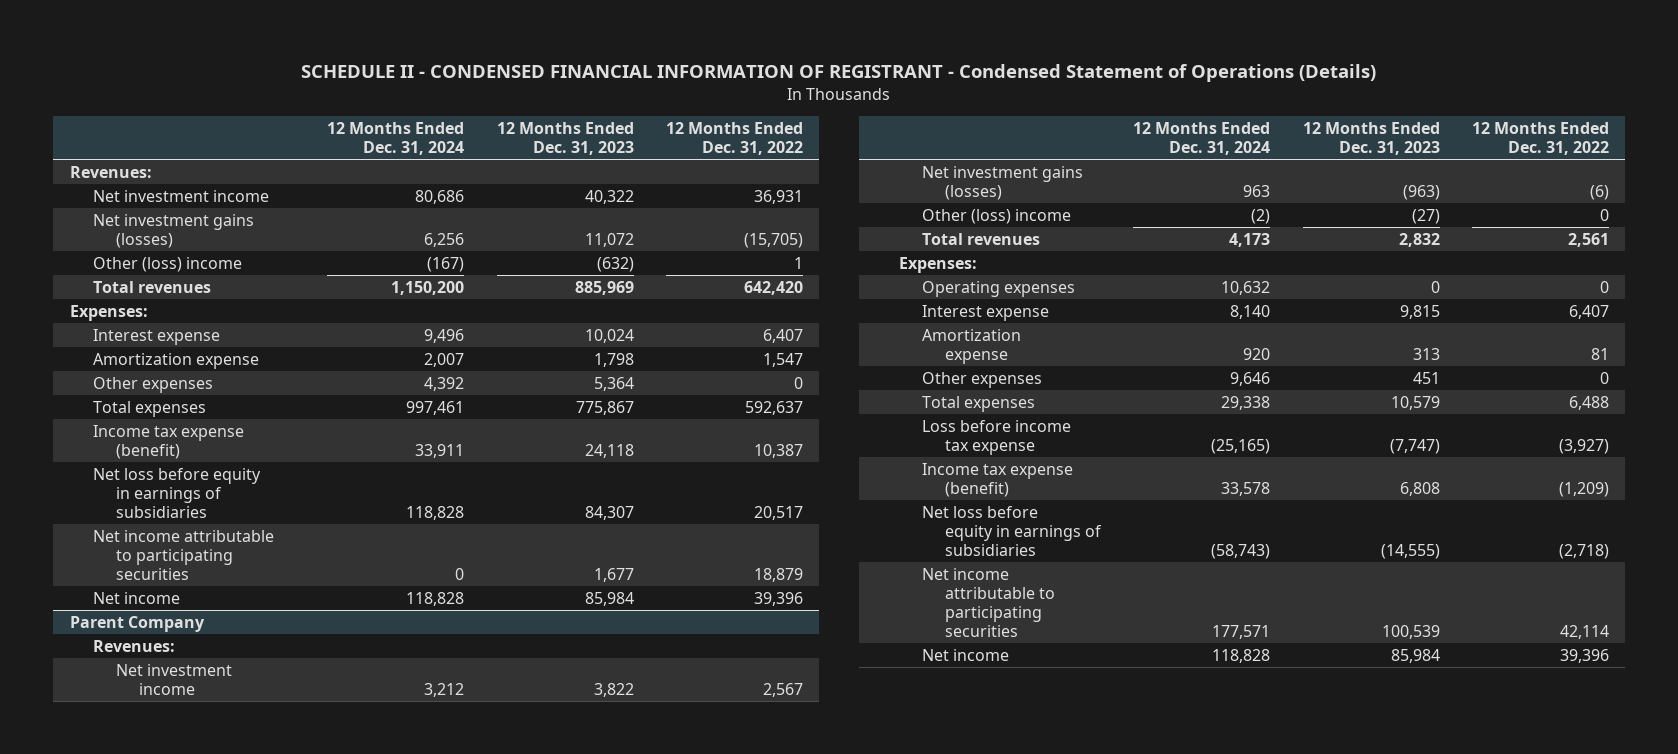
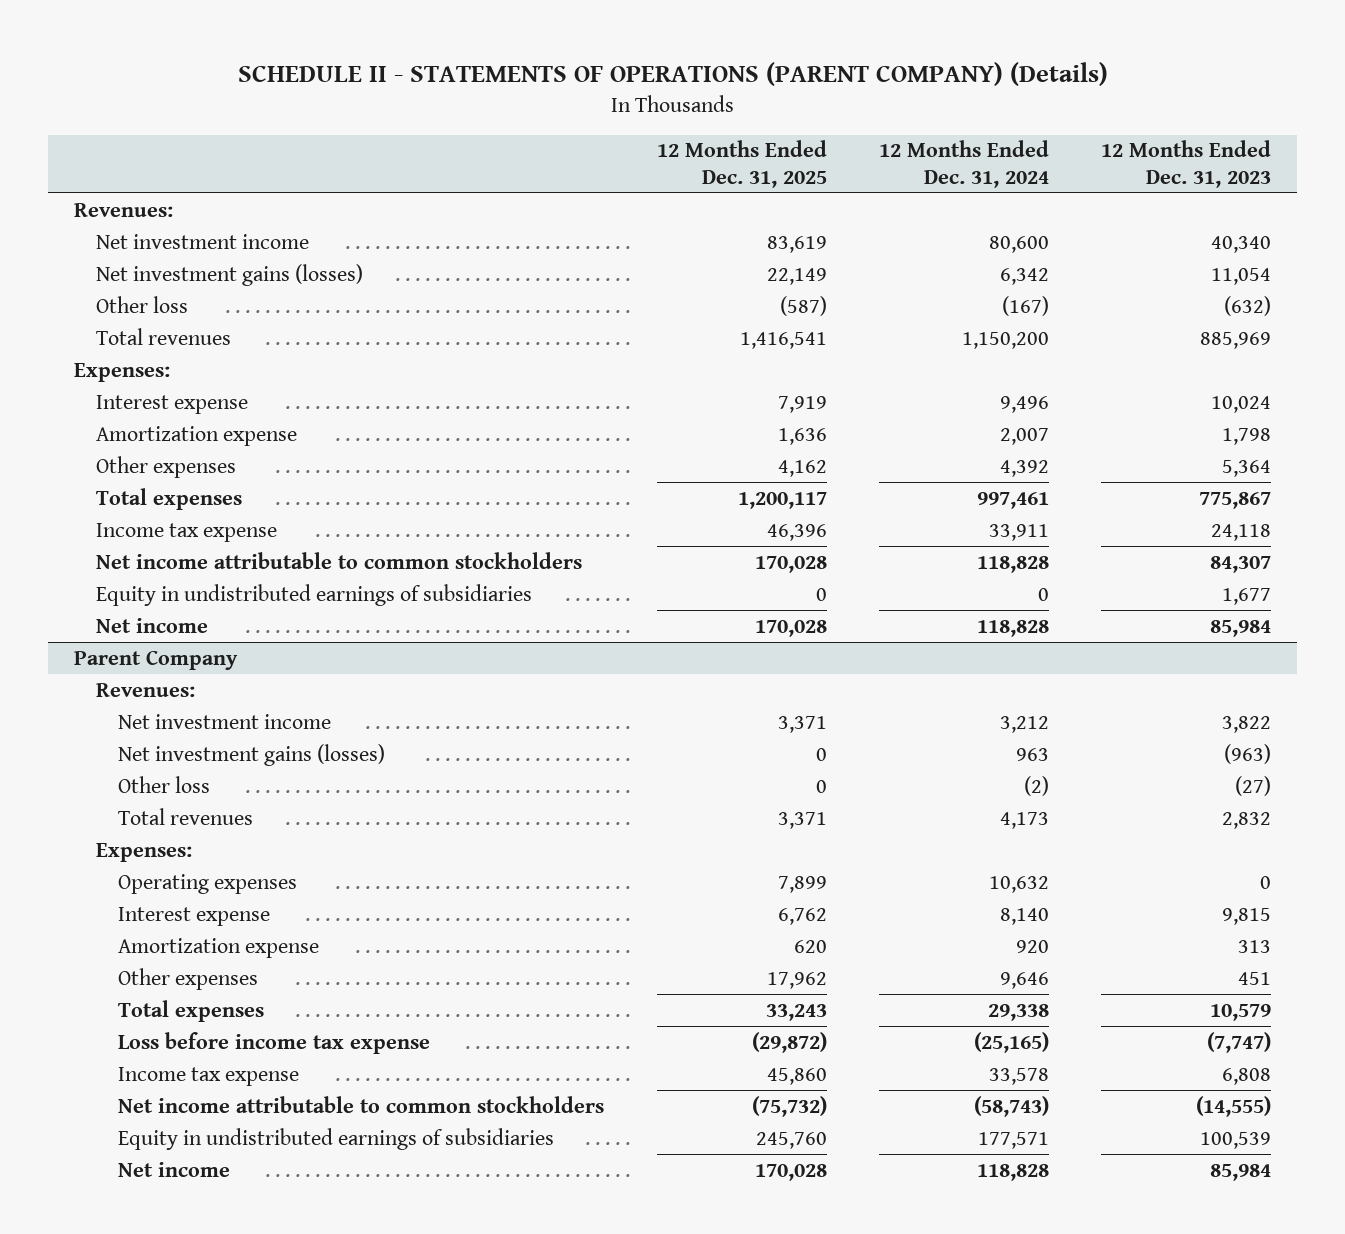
- SCHEDULE II - CONDENSED FINANCIAL INFORMATION OF REGISTRANT - Condensed Statement of Operations (Details)
+ SCHEDULE II - STATEMENTS OF OPERATIONS (PARENT COMPANY) (Details)
- | 12 Months Ended Dec. 31, 2024 | 12 Months Ended Dec. 31, 2023 | 12 Months Ended Dec. 31, 2022
+ | 12 Months Ended Dec. 31, 2025 | 12 Months Ended Dec. 31, 2024 | 12 Months Ended Dec. 31, 2023
- Net investment income | 80,686 | 40,322 | 36,931
- Net investment gains (losses) | 6,256 | 11,072 | (15,705)
- Other (loss) income | (167) | (632) | 1
+ Net investment income | 83,619 | 80,600 | 40,340
+ Net investment gains (losses) | 22,149 | 6,342 | 11,054
+ Other loss | (587) | (167) | (632)
- Income tax expense (benefit) | 33,911 | 24,118 | 10,387
- Net loss before equity in earnings of subsidiaries | 118,828 | 84,307 | 20,517
- Net income attributable to participating securities | 0 | 1,677 | 18,879
+ Income tax expense | 46,396 | 33,911 | 24,118
+ Net income attributable to common stockholders | 170,028 | 118,828 | 84,307
+ Equity in undistributed earnings of subsidiaries | 0 | 0 | 1,677
@ Parent Company
- Other (loss) income | (2) | (27) | 0
+ Other loss | 0 | (2) | (27)
- Income tax expense (benefit) | 33,578 | 6,808 | (1,209)
- Net loss before equity in earnings of subsidiaries | (58,743) | (14,555) | (2,718)
- Net income attributable to participating securities | 177,571 | 100,539 | 42,114
+ Income tax expense | 45,860 | 33,578 | 6,808
+ Net income attributable to common stockholders | (75,732) | (58,743) | (14,555)
+ Equity in undistributed earnings of subsidiaries | 245,760 | 177,571 | 100,539

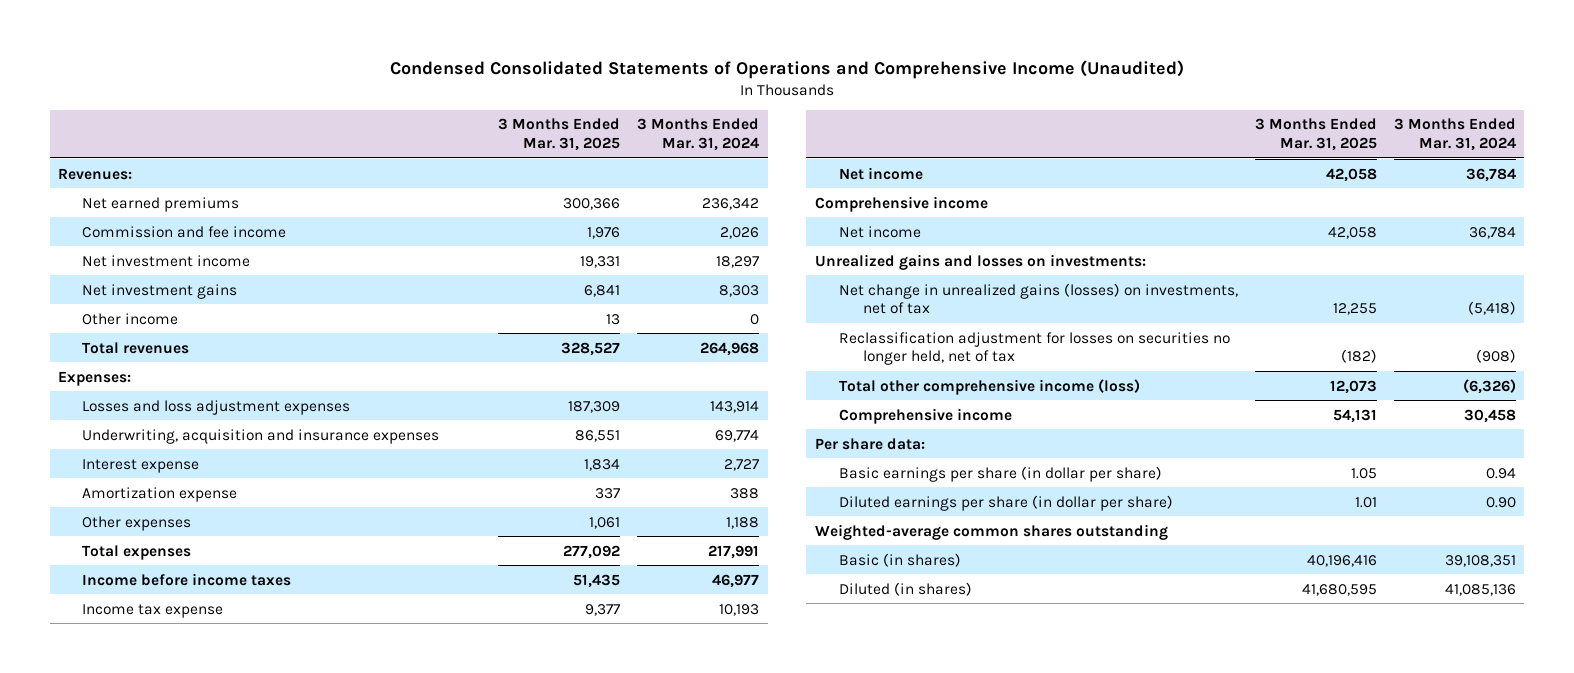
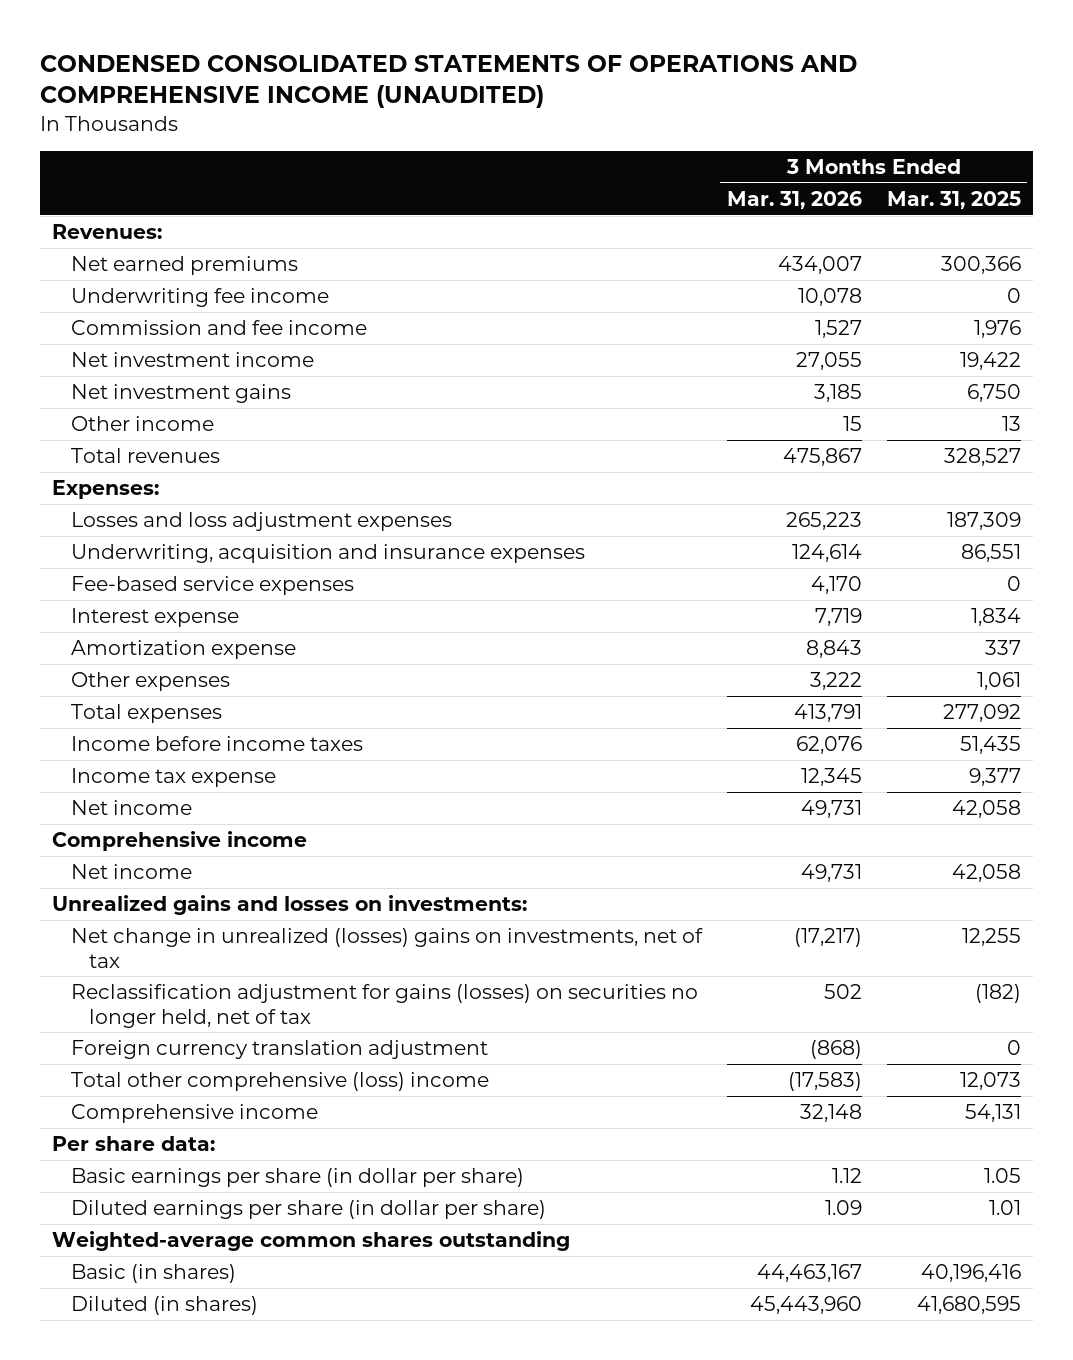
- Condensed Consolidated Statements of Operations and Comprehensive Income (Unaudited)
+ CONDENSED CONSOLIDATED STATEMENTS OF OPERATIONS AND COMPREHENSIVE INCOME (UNAUDITED)
- | 3 Months Ended Mar. 31, 2025 | 3 Months Ended Mar. 31, 2024
+ | 3 Months Ended Mar. 31, 2026 | 3 Months Ended Mar. 31, 2025
+ Underwriting fee income | 10,078 | 0
- Net investment income | 19,331 | 18,297
- Net investment gains | 6,841 | 8,303
+ Net investment income | 27,055 | 19,422
+ Net investment gains | 3,185 | 6,750
+ Fee-based service expenses | 4,170 | 0
- Net change in unrealized gains (losses) on investments, net of tax | 12,255 | (5,418)
- Reclassification adjustment for losses on securities no longer held, net of tax | (182) | (908)
- Total other comprehensive income (loss) | 12,073 | (6,326)
+ Net change in unrealized (losses) gains on investments, net of tax | (17,217) | 12,255
+ Reclassification adjustment for gains (losses) on securities no longer held, net of tax | 502 | (182)
+ Foreign currency translation adjustment | (868) | 0
+ Total other comprehensive (loss) income | (17,583) | 12,073

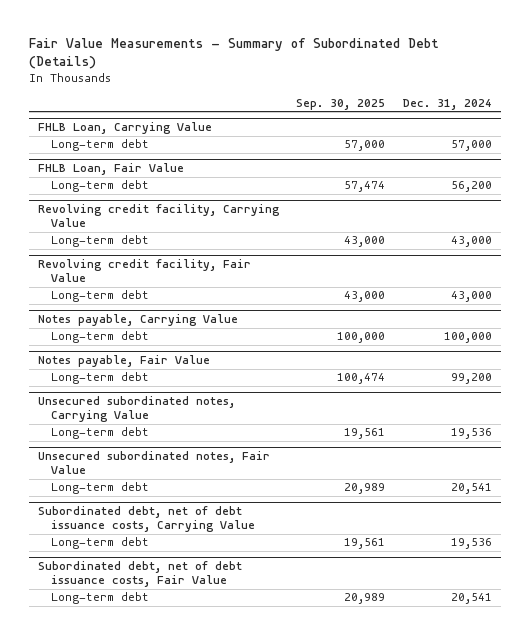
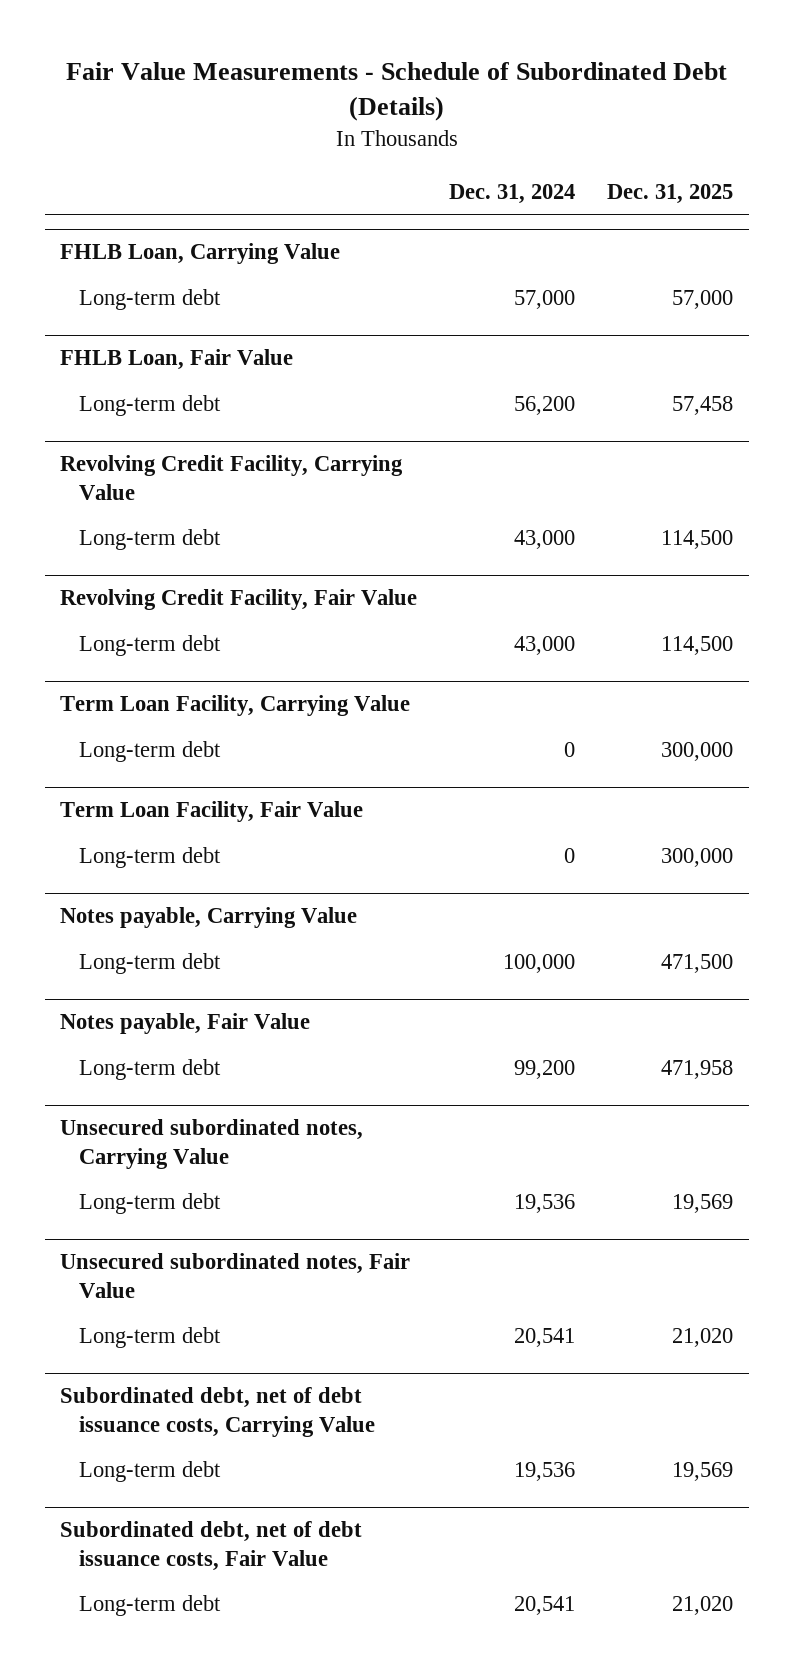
- Fair Value Measurements - Summary of Subordinated Debt (Details)
+ Fair Value Measurements - Schedule of Subordinated Debt (Details)
- | Sep. 30, 2025 | Dec. 31, 2024
+ | Dec. 31, 2024 | Dec. 31, 2025
- Revolving credit facility, Carrying Value
+ Revolving Credit Facility, Carrying Value
- Revolving credit facility, Fair Value
+ Revolving Credit Facility, Fair Value
+ Term Loan Facility, Carrying Value
+ Long-term debt | 0 | 300,000
+ Term Loan Facility, Fair Value
+ Long-term debt | 0 | 300,000

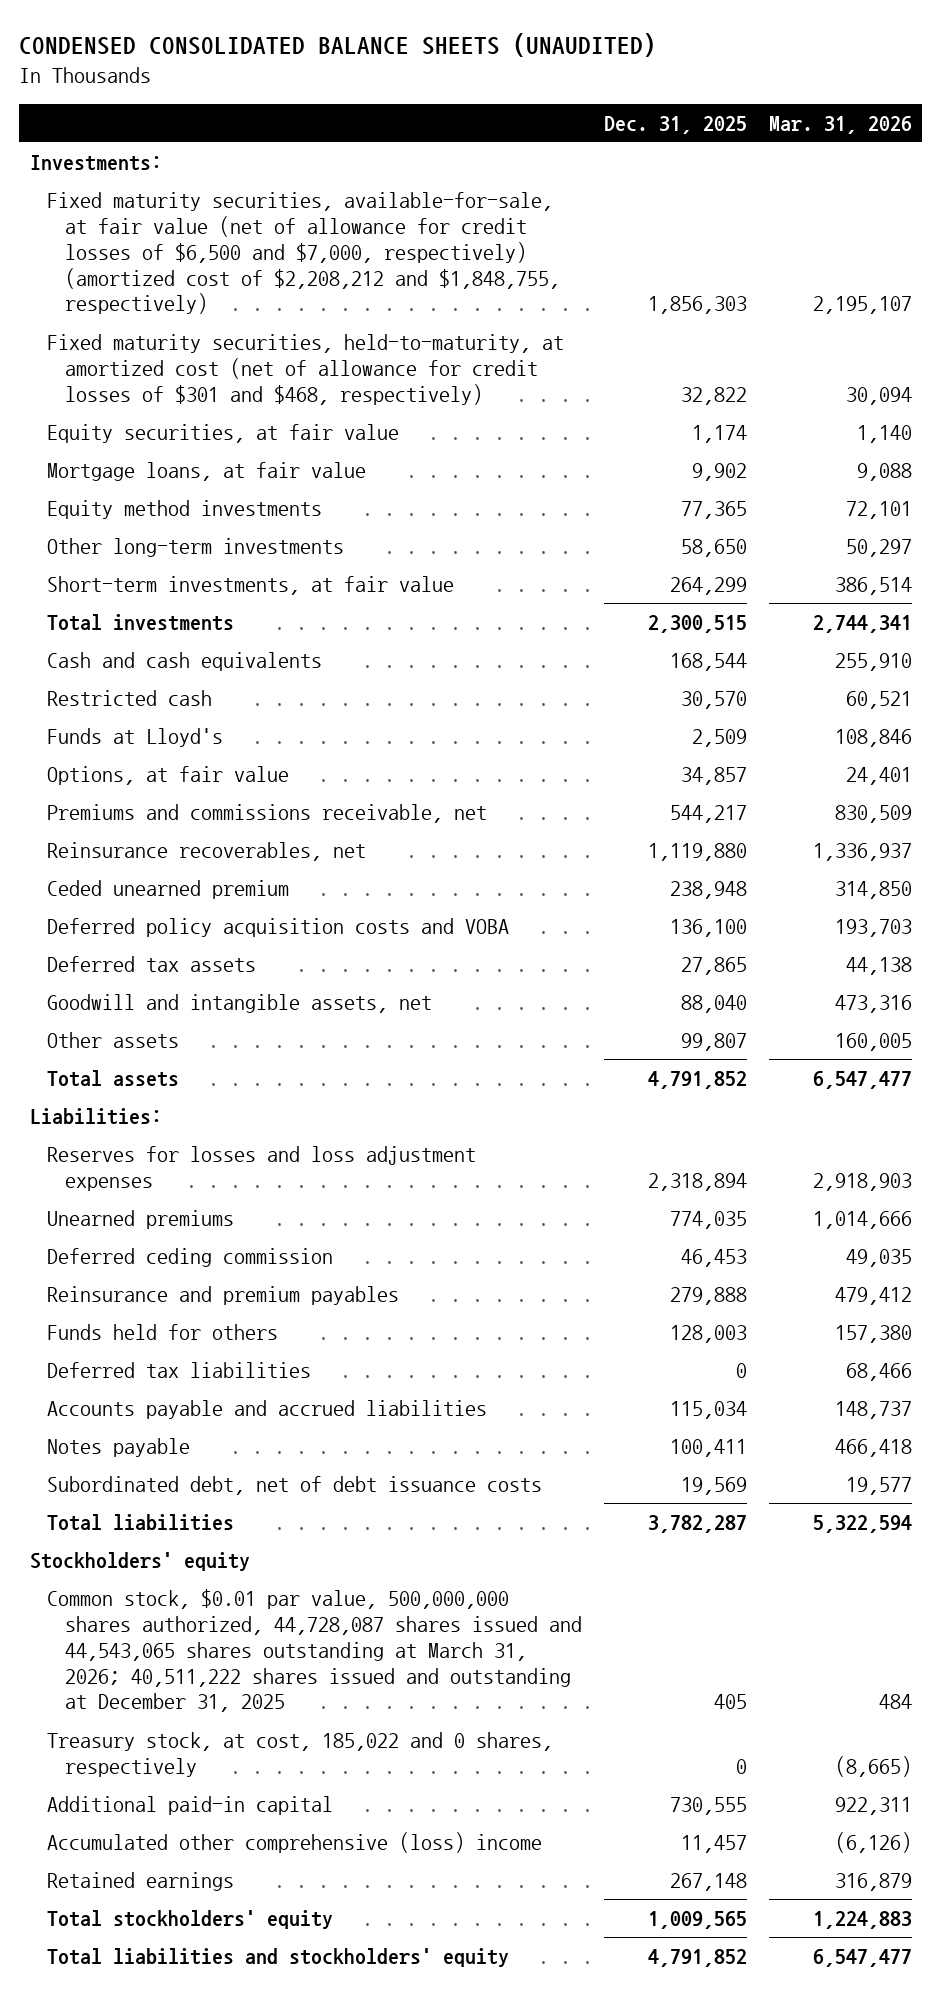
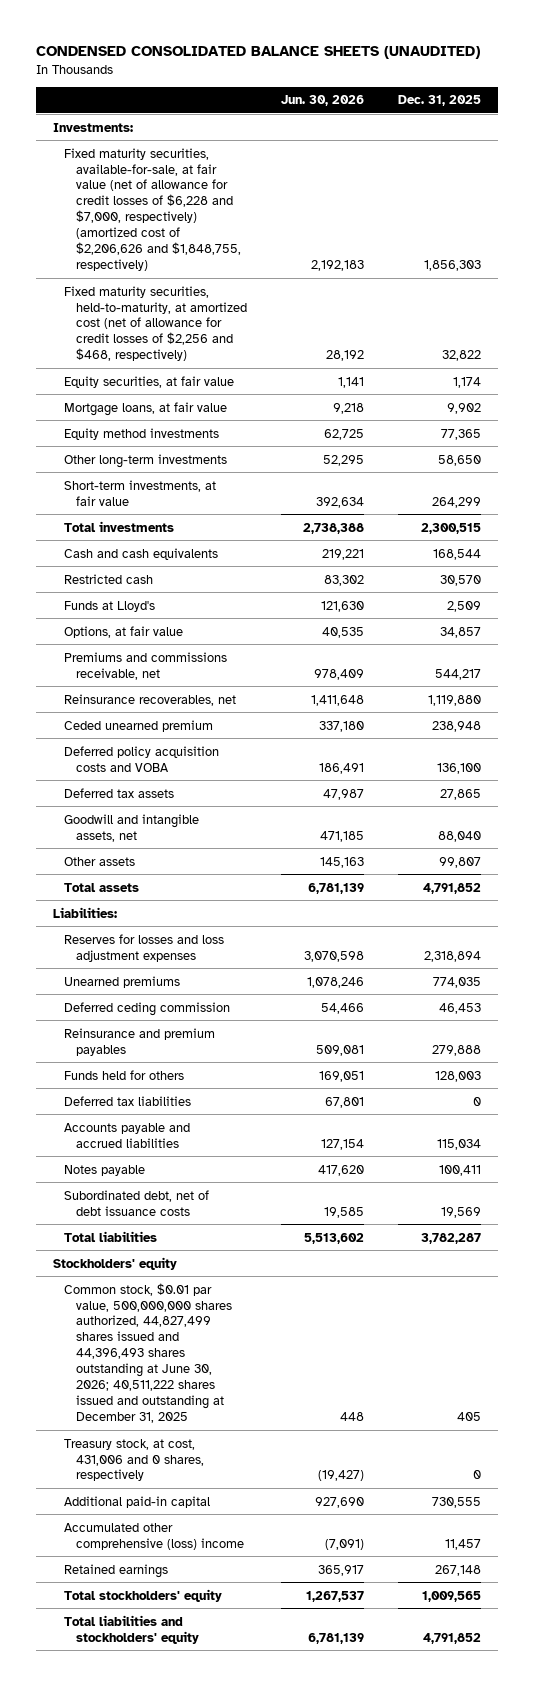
- | Dec. 31, 2025 | Mar. 31, 2026
+ | Jun. 30, 2026 | Dec. 31, 2025
- Fixed maturity securities, available-for-sale, at fair value (net of allowance for credit losses of $6,500 and $7,000, respectively) (amortized cost of $2,208,212 and $1,848,755, respectively) | 1,856,303 | 2,195,107
- Fixed maturity securities, held-to-maturity, at amortized cost (net of allowance for credit losses of $301 and $468, respectively) | 32,822 | 30,094
+ Fixed maturity securities, available-for-sale, at fair value (net of allowance for credit losses of $6,228 and $7,000, respectively) (amortized cost of $2,206,626 and $1,848,755, respectively) | 2,192,183 | 1,856,303
+ Fixed maturity securities, held-to-maturity, at amortized cost (net of allowance for credit losses of $2,256 and $468, respectively) | 28,192 | 32,822
- Common stock, $0.01 par value, 500,000,000 shares authorized, 44,728,087 shares issued and 44,543,065 shares outstanding at March 31, 2026; 40,511,222 shares issued and outstanding at December 31, 2025 | 405 | 484
- Treasury stock, at cost, 185,022 and 0 shares, respectively | 0 | (8,665)
+ Common stock, $0.01 par value, 500,000,000 shares authorized, 44,827,499 shares issued and 44,396,493 shares outstanding at June 30, 2026; 40,511,222 shares issued and outstanding at December 31, 2025 | 448 | 405
+ Treasury stock, at cost, 431,006 and 0 shares, respectively | (19,427) | 0

